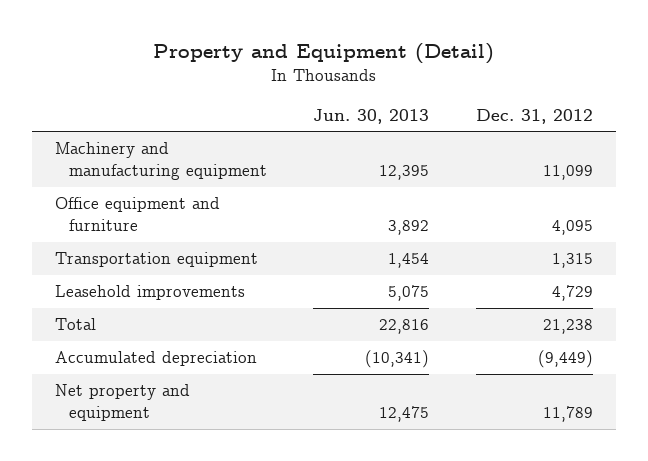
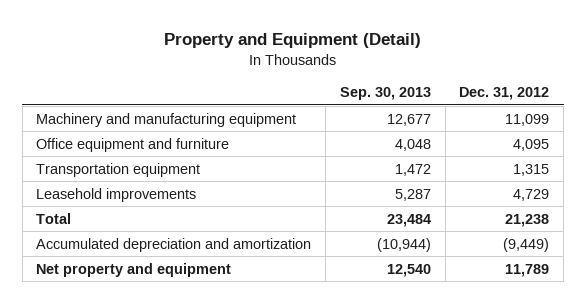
- | Jun. 30, 2013 | Dec. 31, 2012
+ | Sep. 30, 2013 | Dec. 31, 2012
- Accumulated depreciation | (10,341) | (9,449)
+ Accumulated depreciation and amortization | (10,944) | (9,449)

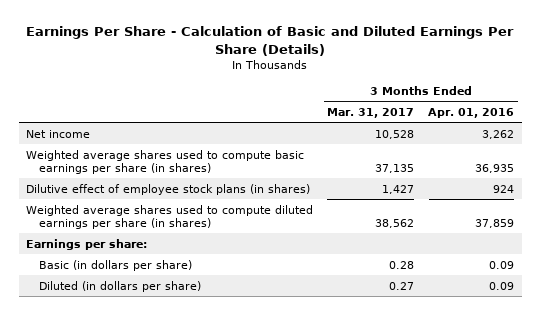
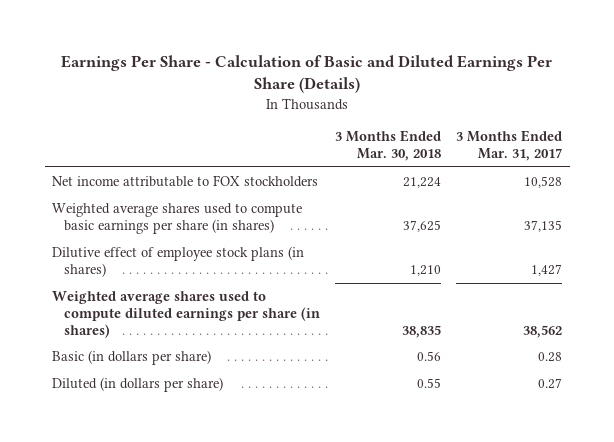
- | 3 Months Ended Mar. 31, 2017 | 3 Months Ended Apr. 01, 2016
+ | 3 Months Ended Mar. 30, 2018 | 3 Months Ended Mar. 31, 2017
- Net income | 10,528 | 3,262
+ Net income attributable to FOX stockholders | 21,224 | 10,528
- Earnings per share:

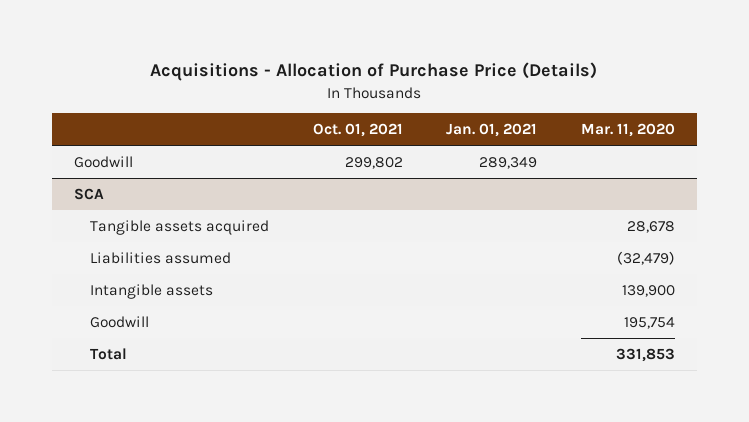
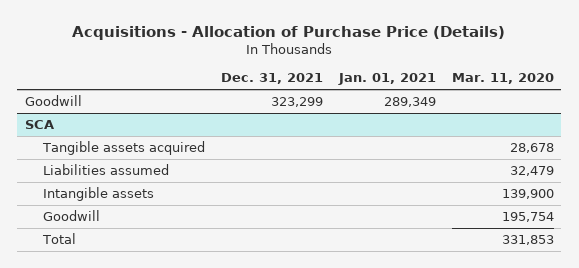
- | Oct. 01, 2021 | Jan. 01, 2021 | Mar. 11, 2020
+ | Dec. 31, 2021 | Jan. 01, 2021 | Mar. 11, 2020
@ SCA
- Liabilities assumed | | | (32,479)
+ Liabilities assumed | | | 32,479

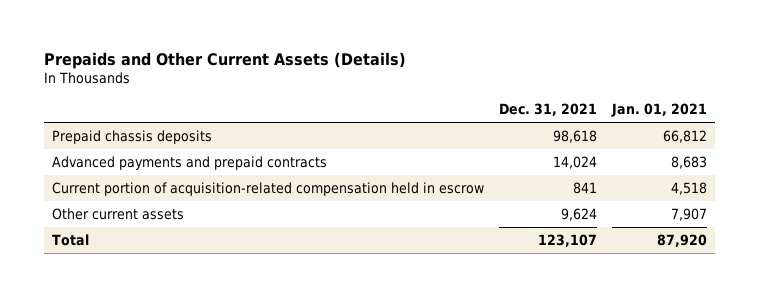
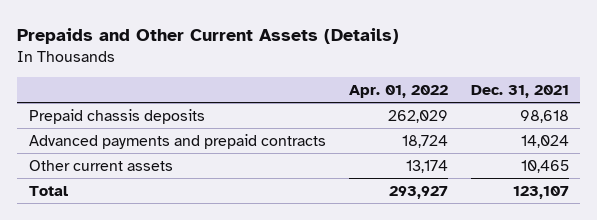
- | Dec. 31, 2021 | Jan. 01, 2021
+ | Apr. 01, 2022 | Dec. 31, 2021
- Current portion of acquisition-related compensation held in escrow | 841 | 4,518
- Other current assets | 9,624 | 7,907
+ Other current assets | 13,174 | 10,465

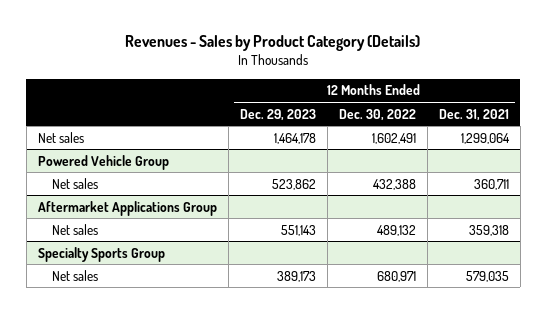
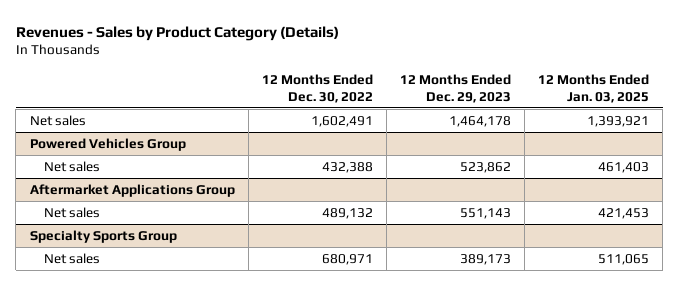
- | 12 Months Ended Dec. 29, 2023 | 12 Months Ended Dec. 30, 2022 | 12 Months Ended Dec. 31, 2021
+ | 12 Months Ended Dec. 30, 2022 | 12 Months Ended Dec. 29, 2023 | 12 Months Ended Jan. 03, 2025
- Powered Vehicle Group
+ Powered Vehicles Group

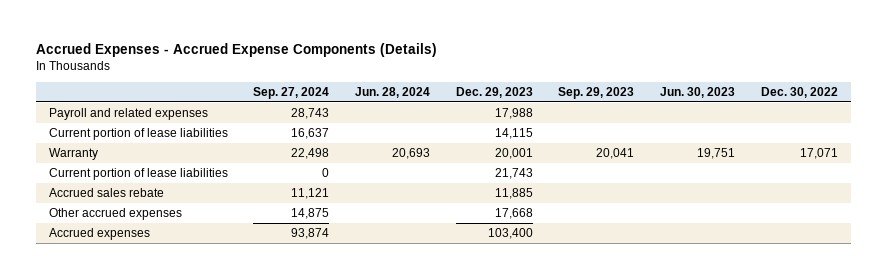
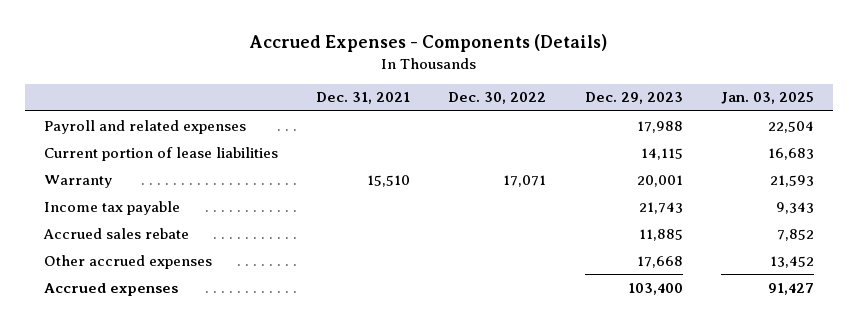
- Accrued Expenses - Accrued Expense Components (Details)
+ Accrued Expenses - Components (Details)
- | Sep. 27, 2024 | Jun. 28, 2024 | Dec. 29, 2023 | Sep. 29, 2023 | Jun. 30, 2023 | Dec. 30, 2022
+ | Dec. 31, 2021 | Dec. 30, 2022 | Dec. 29, 2023 | Jan. 03, 2025
- Current portion of lease liabilities | 0 | | 21,743 | | |
+ Income tax payable | | | 21,743 | 9,343

